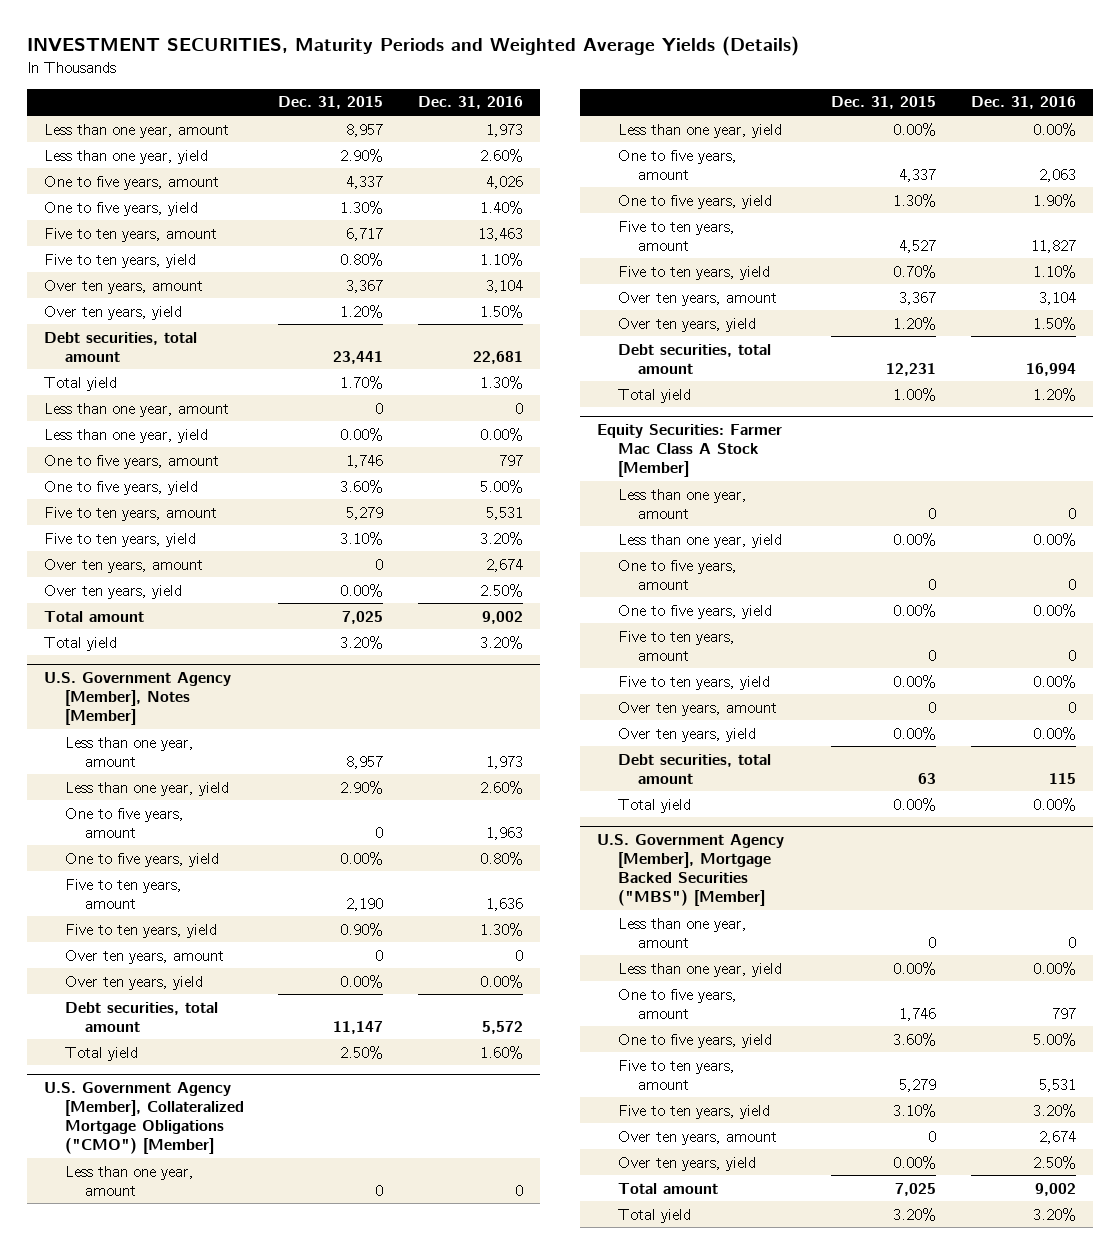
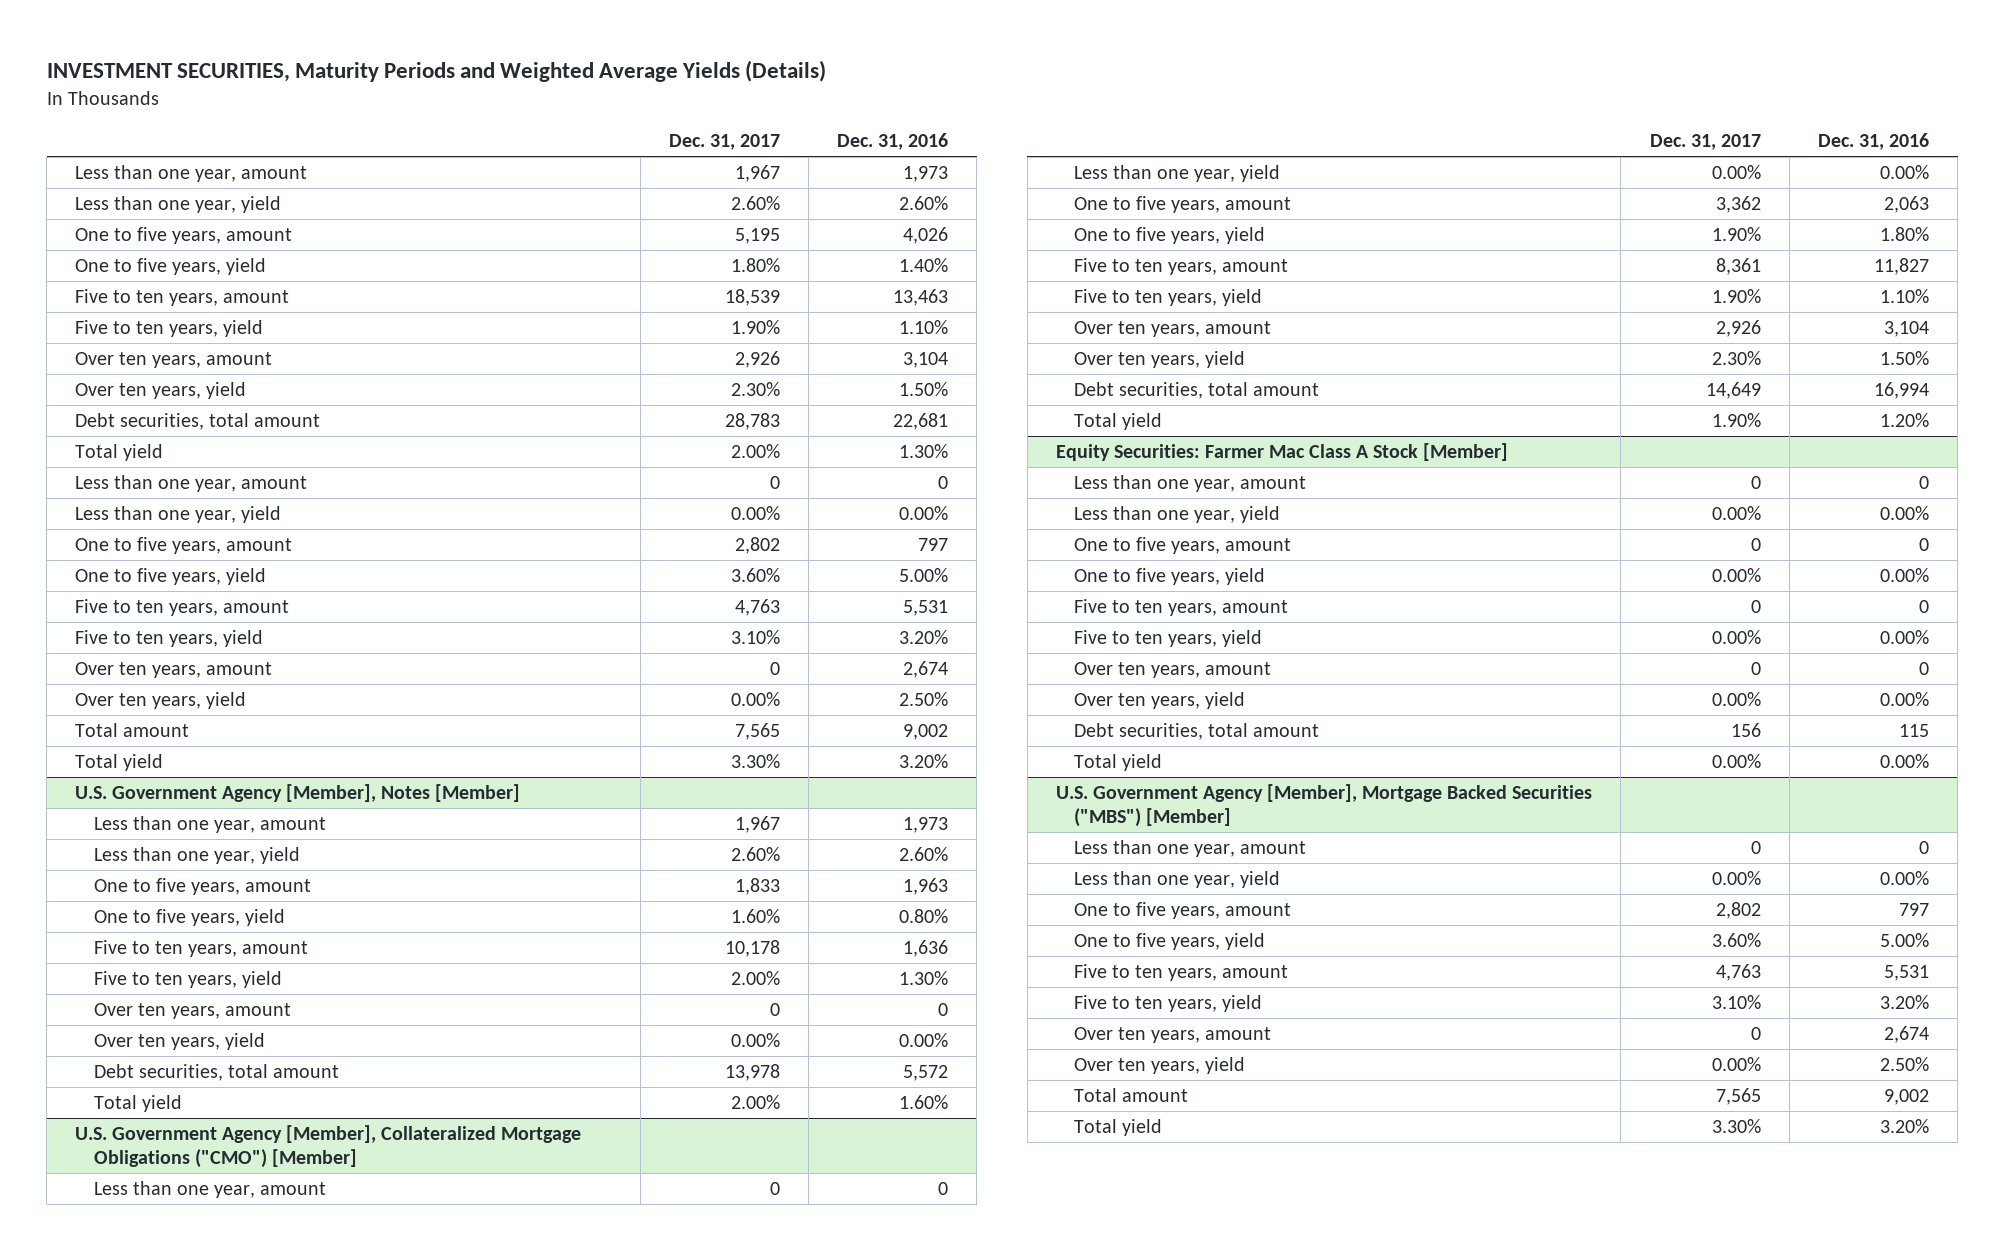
- | Dec. 31, 2015 | Dec. 31, 2016
+ | Dec. 31, 2017 | Dec. 31, 2016
@ U.S. Government Agency [Member], Collateralized Mortgage Obligations ("CMO") [Member]
- One to five years, yield | 1.30% | 1.90%
+ One to five years, yield | 1.90% | 1.80%

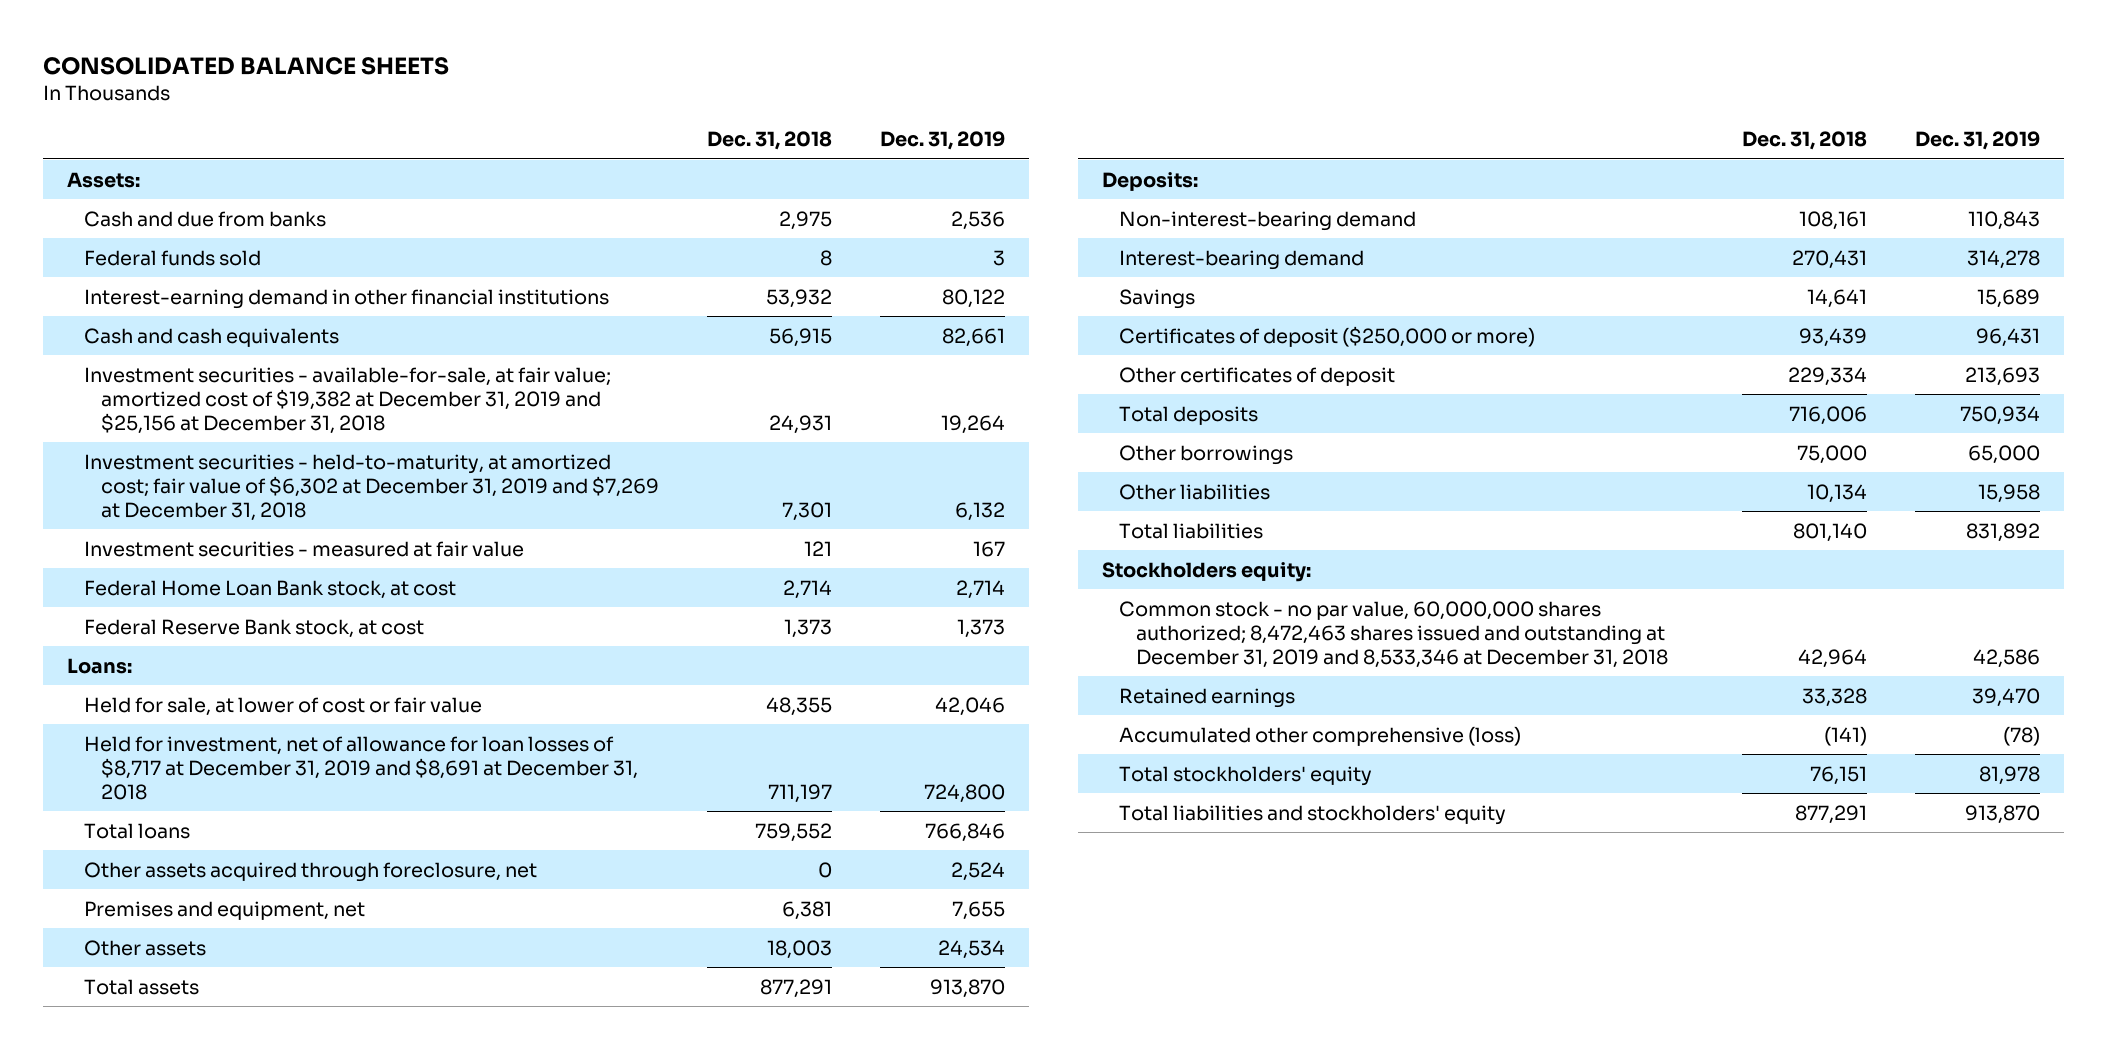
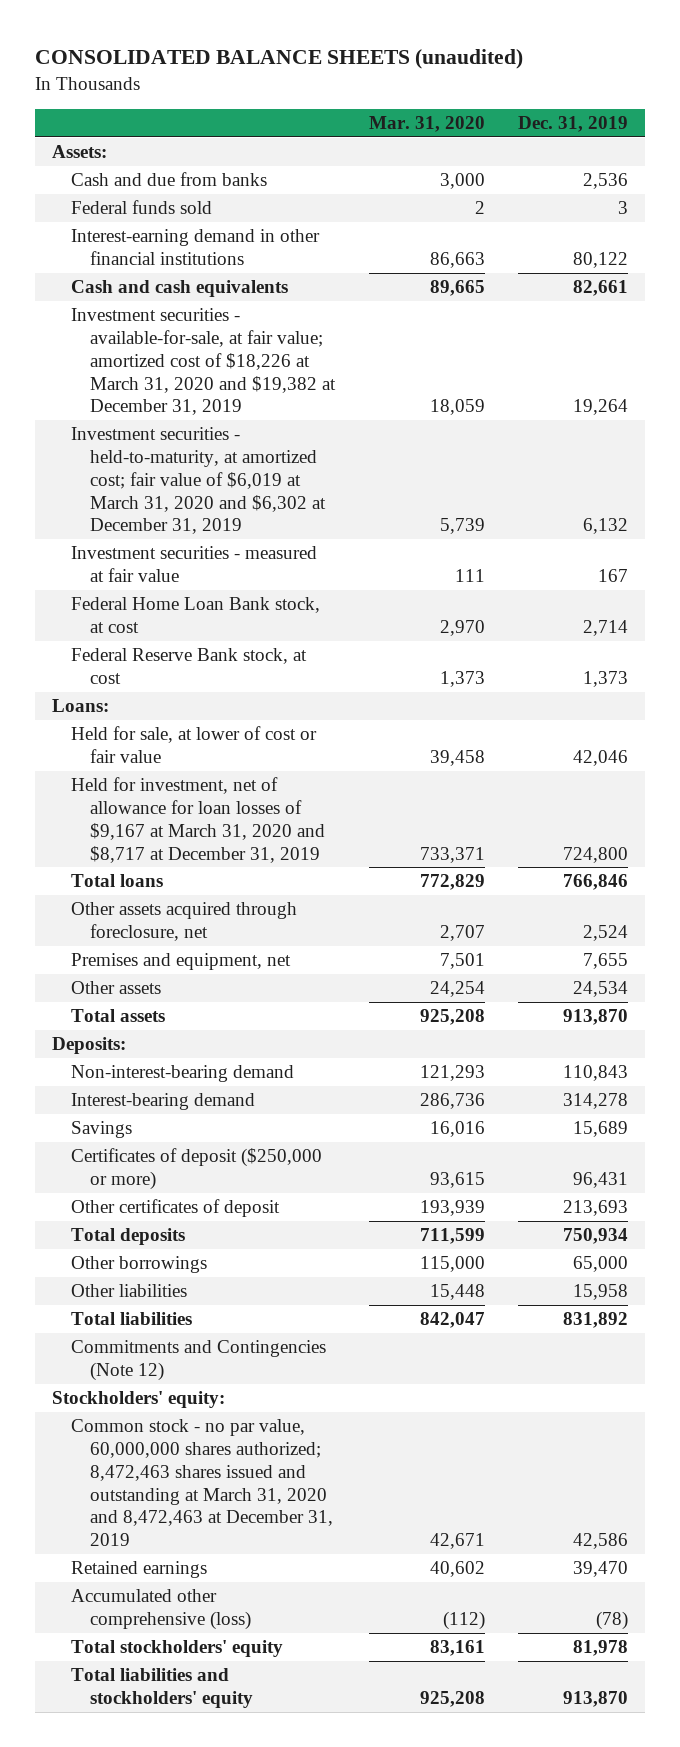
- CONSOLIDATED BALANCE SHEETS
+ CONSOLIDATED BALANCE SHEETS (unaudited)
- | Dec. 31, 2018 | Dec. 31, 2019
+ | Mar. 31, 2020 | Dec. 31, 2019
- Investment securities - available-for-sale, at fair value; amortized cost of $19,382 at December 31, 2019 and $25,156 at December 31, 2018 | 24,931 | 19,264
- Investment securities - held-to-maturity, at amortized cost; fair value of $6,302 at December 31, 2019 and $7,269 at December 31, 2018 | 7,301 | 6,132
+ Investment securities - available-for-sale, at fair value; amortized cost of $18,226 at March 31, 2020 and $19,382 at December 31, 2019 | 18,059 | 19,264
+ Investment securities - held-to-maturity, at amortized cost; fair value of $6,019 at March 31, 2020 and $6,302 at December 31, 2019 | 5,739 | 6,132
- Held for investment, net of allowance for loan losses of $8,717 at December 31, 2019 and $8,691 at December 31, 2018 | 711,197 | 724,800
+ Held for investment, net of allowance for loan losses of $9,167 at March 31, 2020 and $8,717 at December 31, 2019 | 733,371 | 724,800
- Stockholders equity:
- Common stock - no par value, 60,000,000 shares authorized; 8,472,463 shares issued and outstanding at December 31, 2019 and 8,533,346 at December 31, 2018 | 42,964 | 42,586
+ Commitments and Contingencies (Note 12)
+ Stockholders' equity:
+ Common stock - no par value, 60,000,000 shares authorized; 8,472,463 shares issued and outstanding at March 31, 2020 and 8,472,463 at December 31, 2019 | 42,671 | 42,586

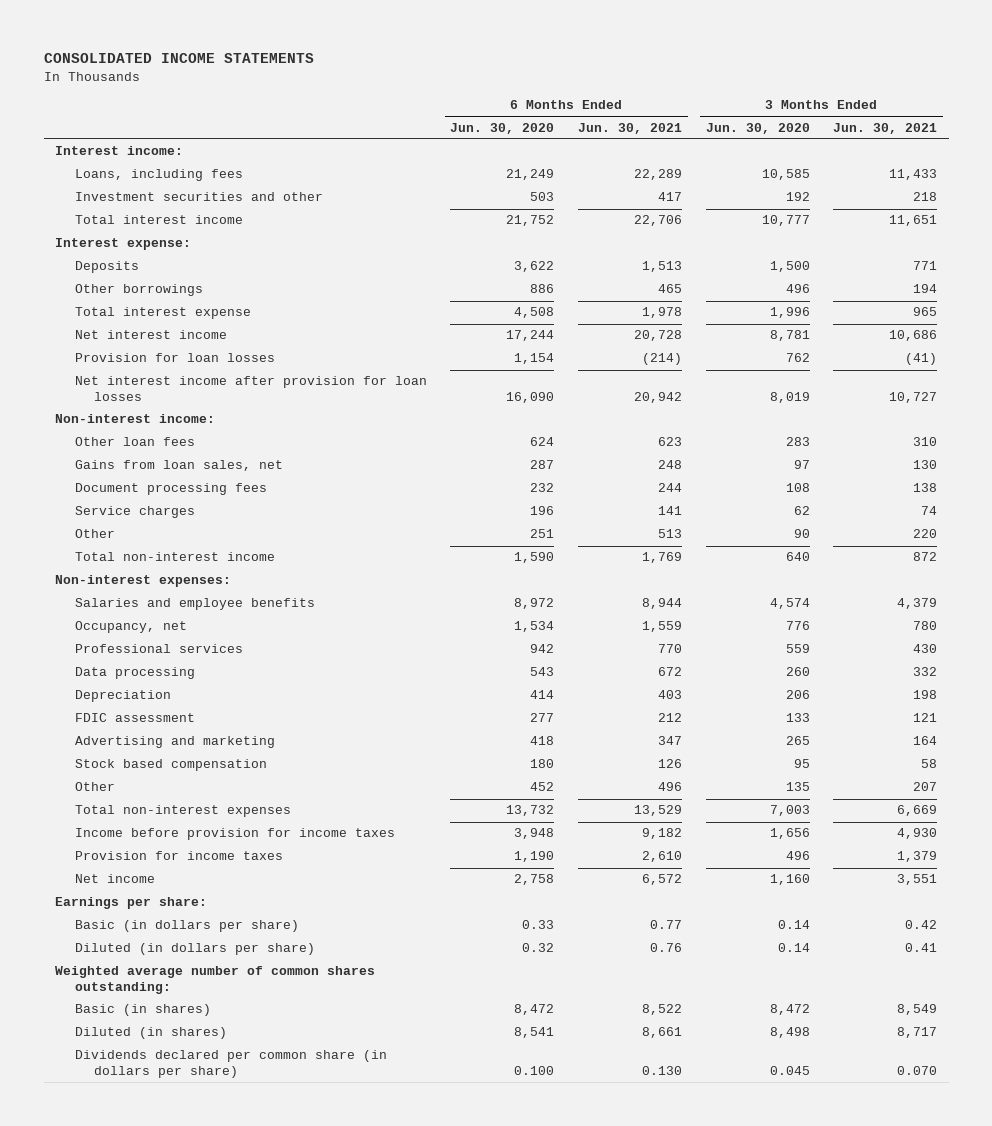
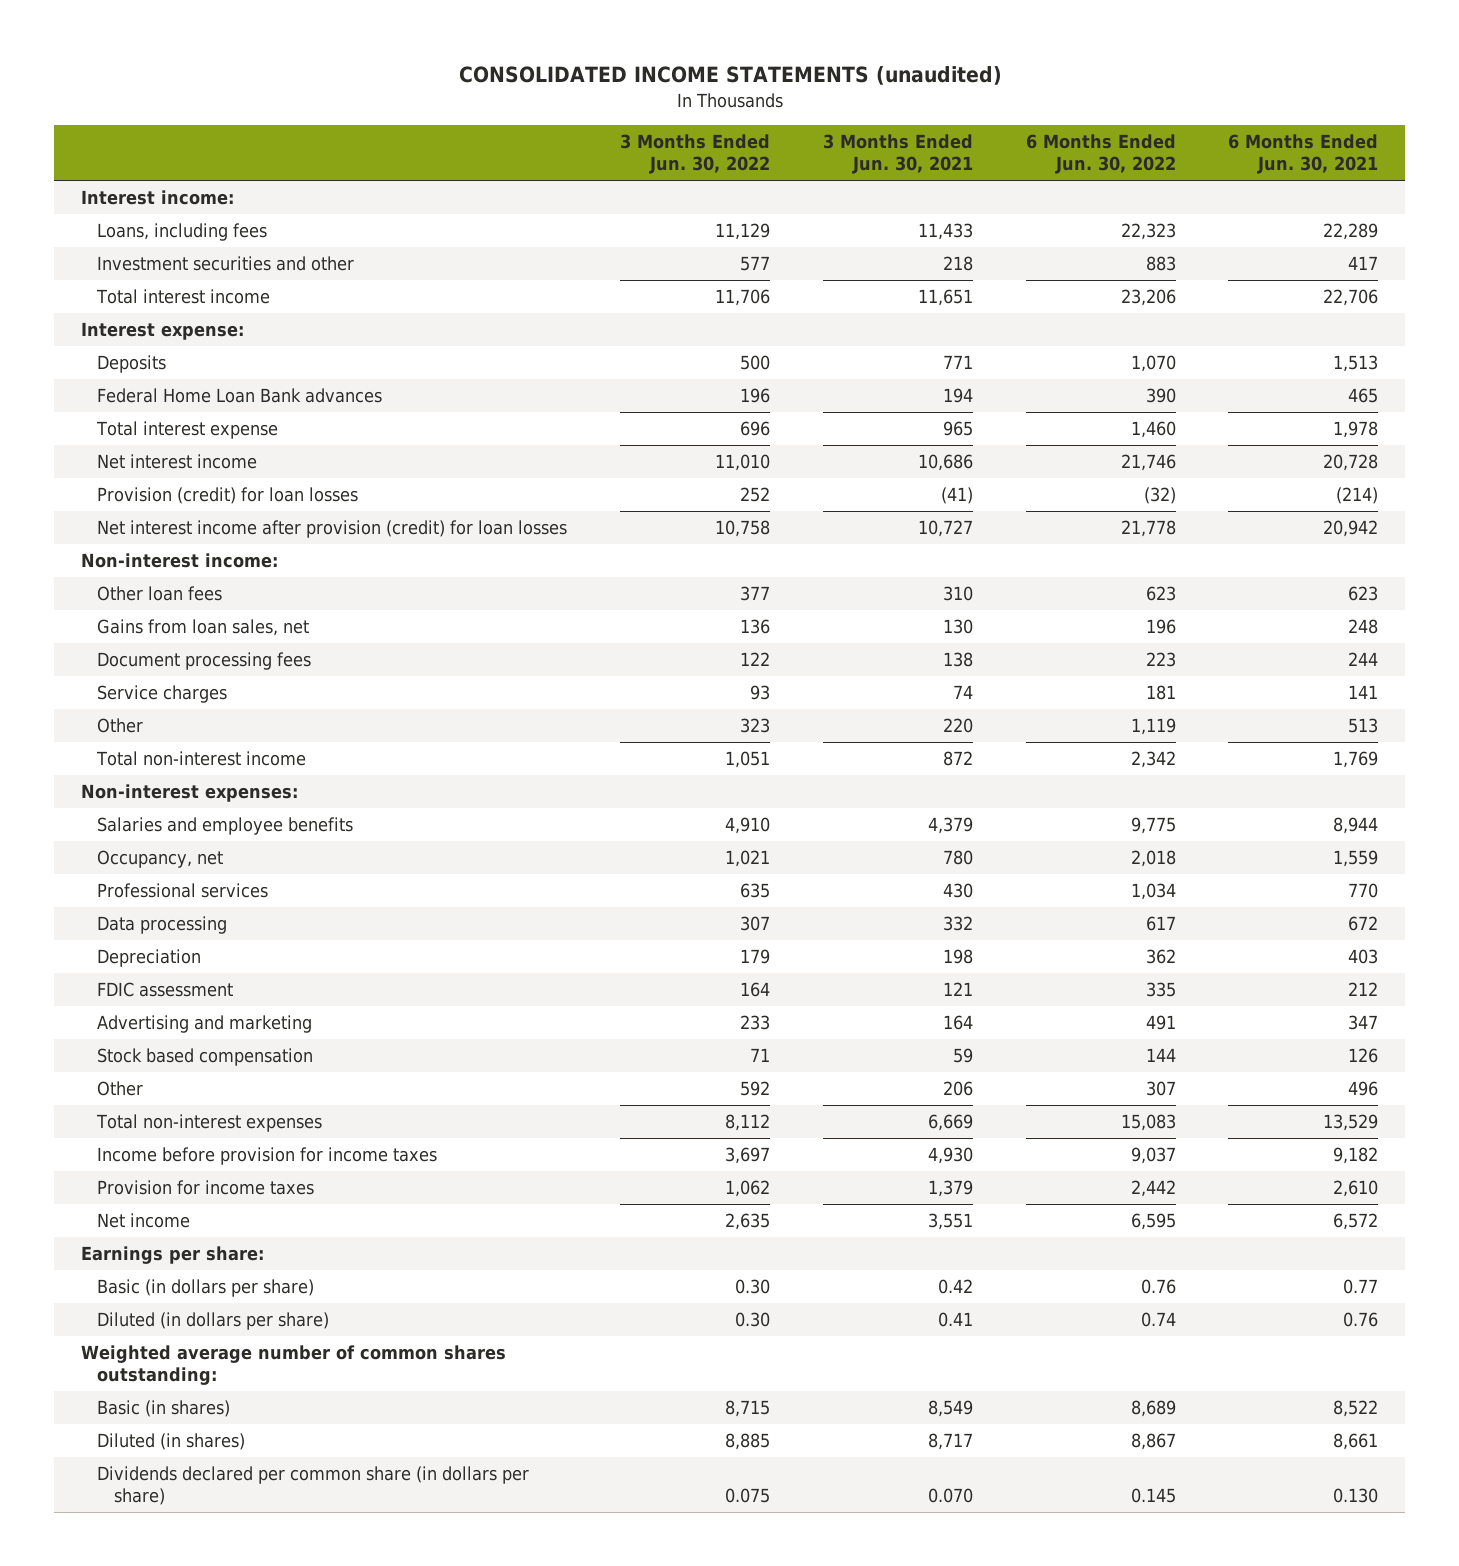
- CONSOLIDATED INCOME STATEMENTS
+ CONSOLIDATED INCOME STATEMENTS (unaudited)
- | 6 Months Ended Jun. 30, 2020 | 6 Months Ended Jun. 30, 2021 | 3 Months Ended Jun. 30, 2020 | 3 Months Ended Jun. 30, 2021
+ | 3 Months Ended Jun. 30, 2022 | 3 Months Ended Jun. 30, 2021 | 6 Months Ended Jun. 30, 2022 | 6 Months Ended Jun. 30, 2021
- Other borrowings | 886 | 465 | 496 | 194
+ Federal Home Loan Bank advances | 196 | 194 | 390 | 465
- Provision for loan losses | 1,154 | (214) | 762 | (41)
- Net interest income after provision for loan losses | 16,090 | 20,942 | 8,019 | 10,727
+ Provision (credit) for loan losses | 252 | (41) | (32) | (214)
+ Net interest income after provision (credit) for loan losses | 10,758 | 10,727 | 21,778 | 20,942
- Stock based compensation | 180 | 126 | 95 | 58
- Other | 452 | 496 | 135 | 207
+ Stock based compensation | 71 | 59 | 144 | 126
+ Other | 592 | 206 | 307 | 496

